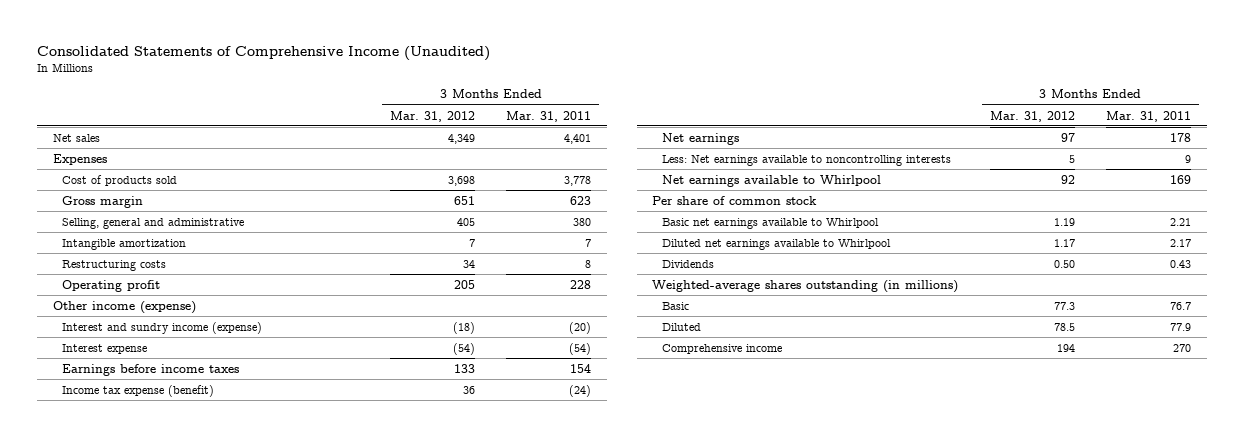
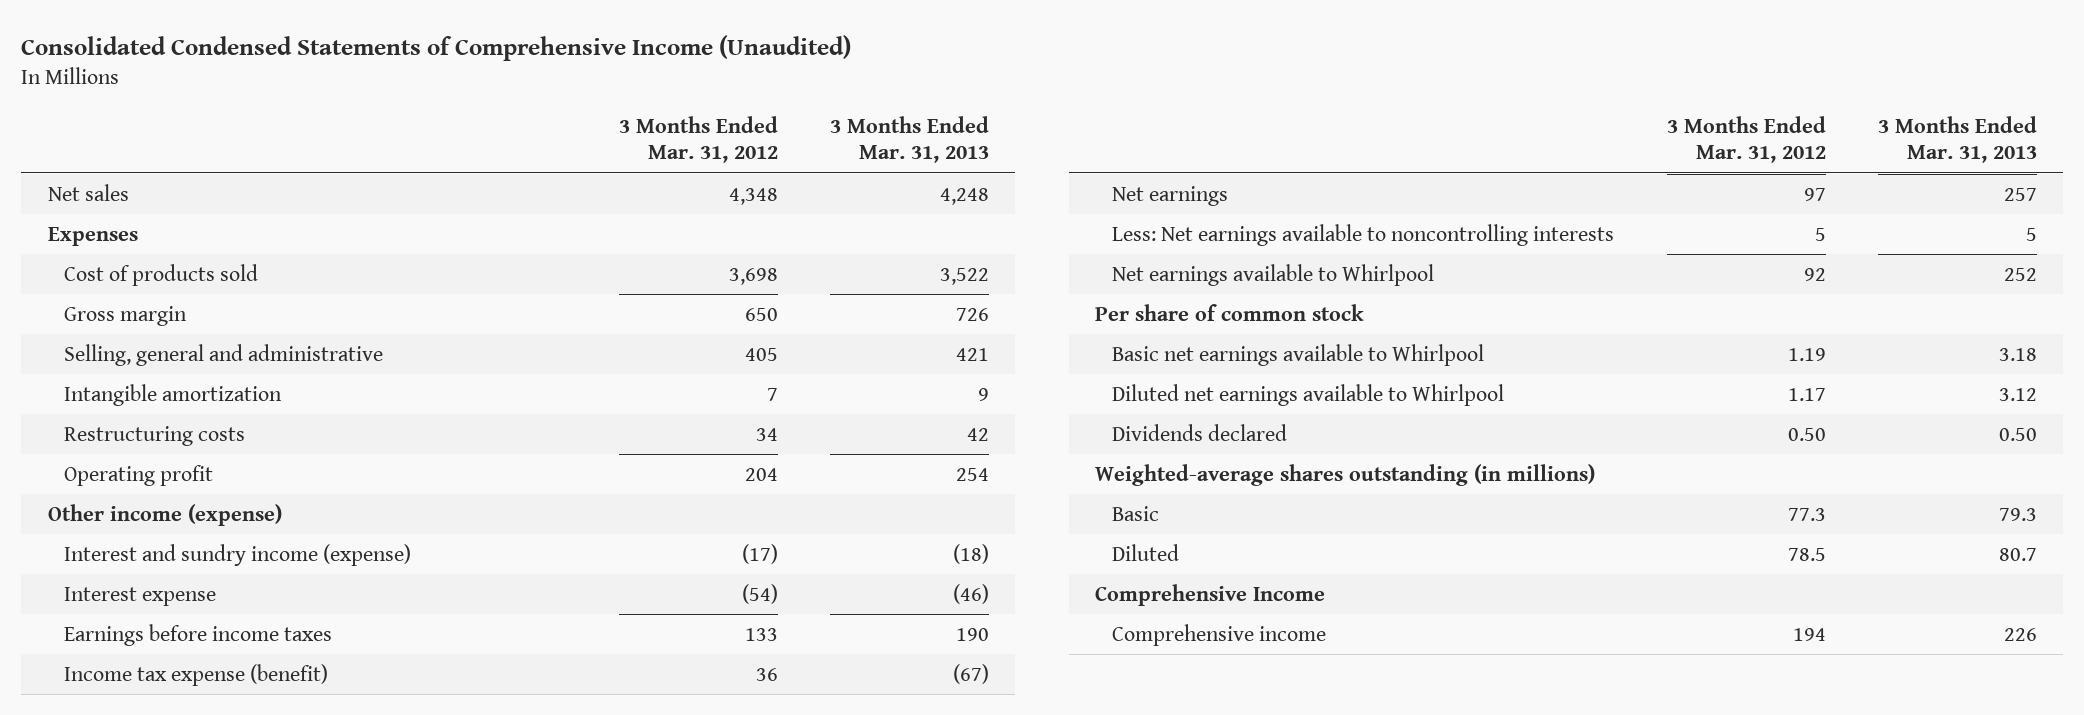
- Consolidated Statements of Comprehensive Income (Unaudited)
+ Consolidated Condensed Statements of Comprehensive Income (Unaudited)
- | 3 Months Ended Mar. 31, 2012 | 3 Months Ended Mar. 31, 2011
+ | 3 Months Ended Mar. 31, 2012 | 3 Months Ended Mar. 31, 2013
- Net sales | 4,349 | 4,401
+ Net sales | 4,348 | 4,248
- Gross margin | 651 | 623
+ Gross margin | 650 | 726
- Operating profit | 205 | 228
+ Operating profit | 204 | 254
- Interest and sundry income (expense) | (18) | (20)
+ Interest and sundry income (expense) | (17) | (18)
- Dividends | 0.50 | 0.43
+ Dividends declared | 0.50 | 0.50
+ Comprehensive Income

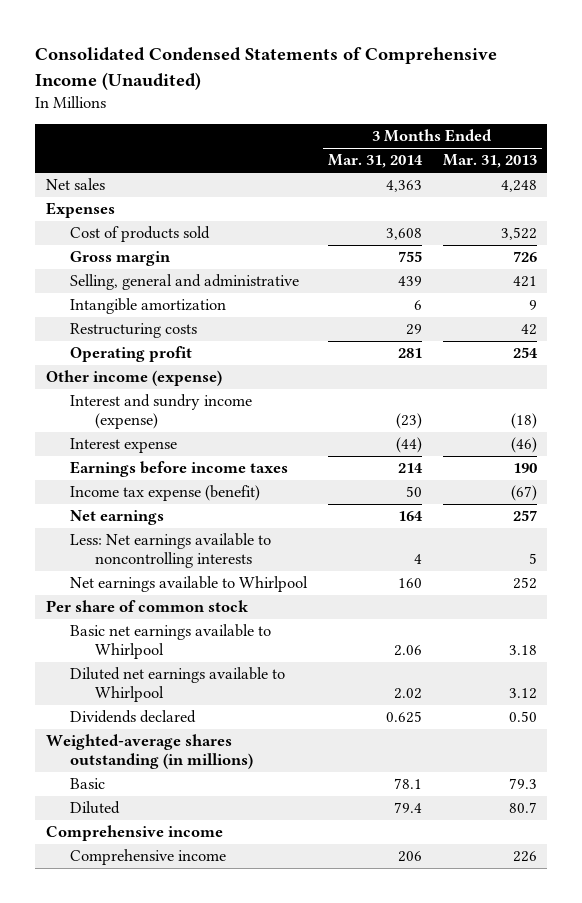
- | 3 Months Ended Mar. 31, 2012 | 3 Months Ended Mar. 31, 2013
+ | 3 Months Ended Mar. 31, 2014 | 3 Months Ended Mar. 31, 2013
- Comprehensive Income
+ Comprehensive income

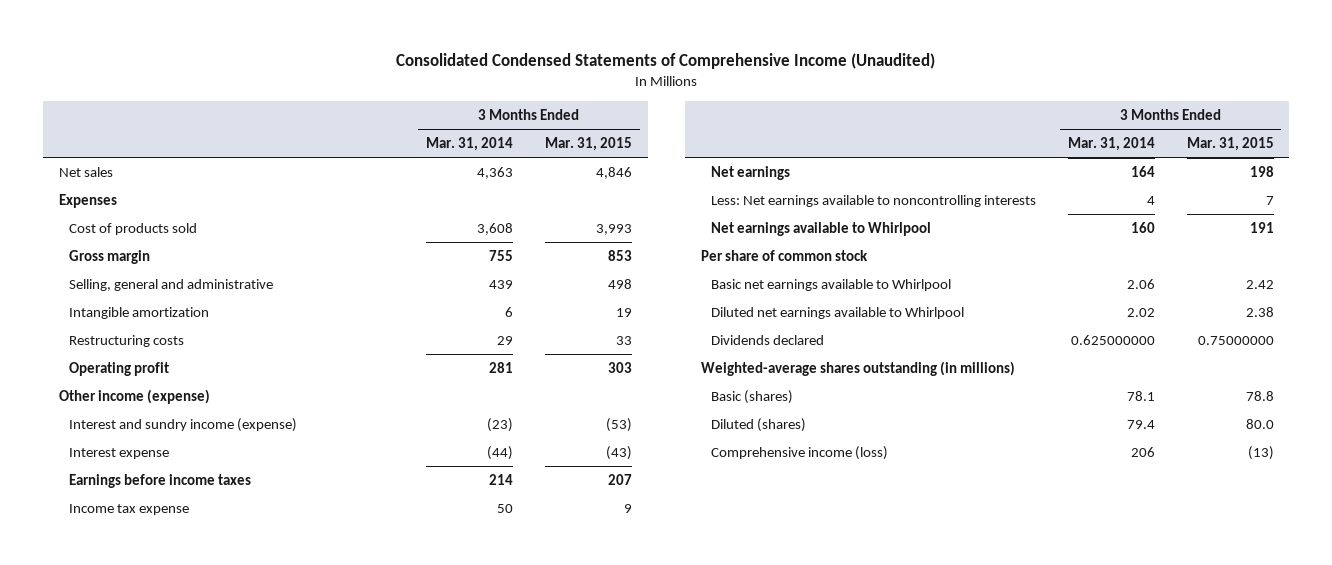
- | 3 Months Ended Mar. 31, 2014 | 3 Months Ended Mar. 31, 2013
+ | 3 Months Ended Mar. 31, 2014 | 3 Months Ended Mar. 31, 2015
- Income tax expense (benefit) | 50 | (67)
+ Income tax expense | 50 | 9
- Dividends declared | 0.625 | 0.50
+ Dividends declared | 0.625000000 | 0.75000000
- Basic | 78.1 | 79.3
- Diluted | 79.4 | 80.7
- Comprehensive income
- Comprehensive income | 206 | 226
+ Basic (shares) | 78.1 | 78.8
+ Diluted (shares) | 79.4 | 80.0
+ Comprehensive income (loss) | 206 | (13)

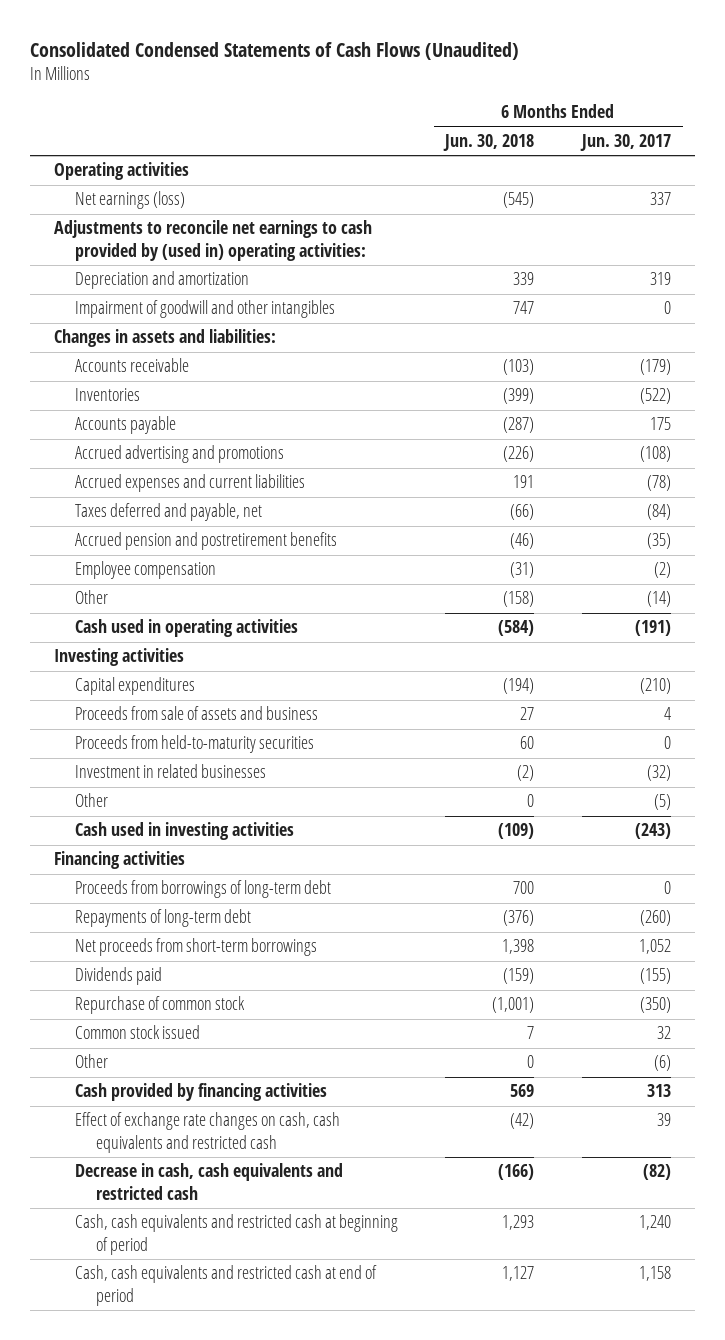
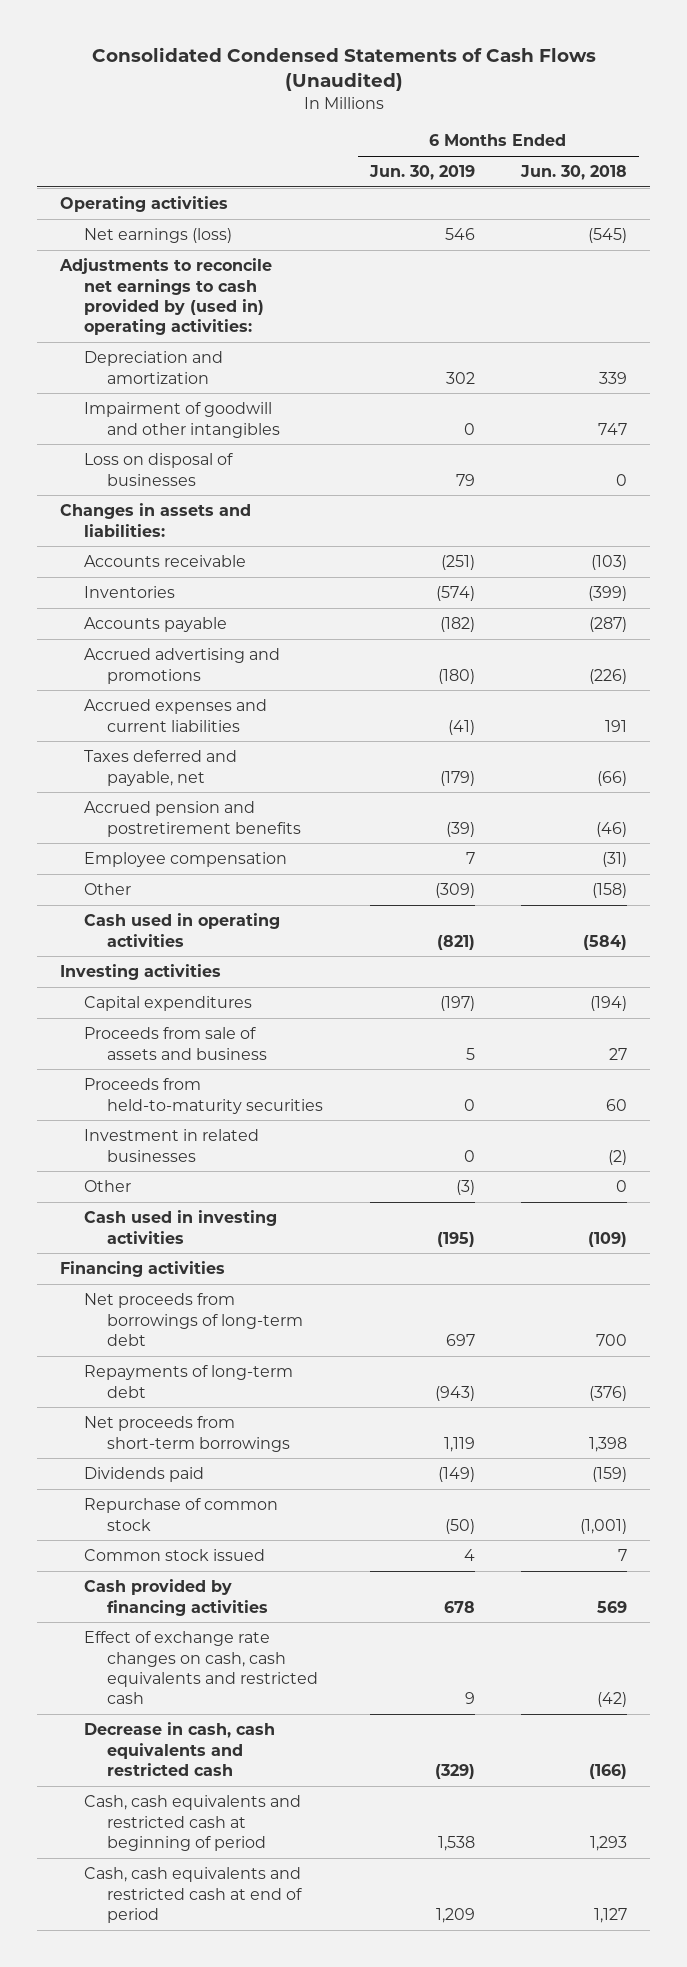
- | 6 Months Ended Jun. 30, 2018 | 6 Months Ended Jun. 30, 2017
+ | 6 Months Ended Jun. 30, 2019 | 6 Months Ended Jun. 30, 2018
+ Loss on disposal of businesses | 79 | 0
- Proceeds from borrowings of long-term debt | 700 | 0
+ Net proceeds from borrowings of long-term debt | 697 | 700
- Other | 0 | (6)

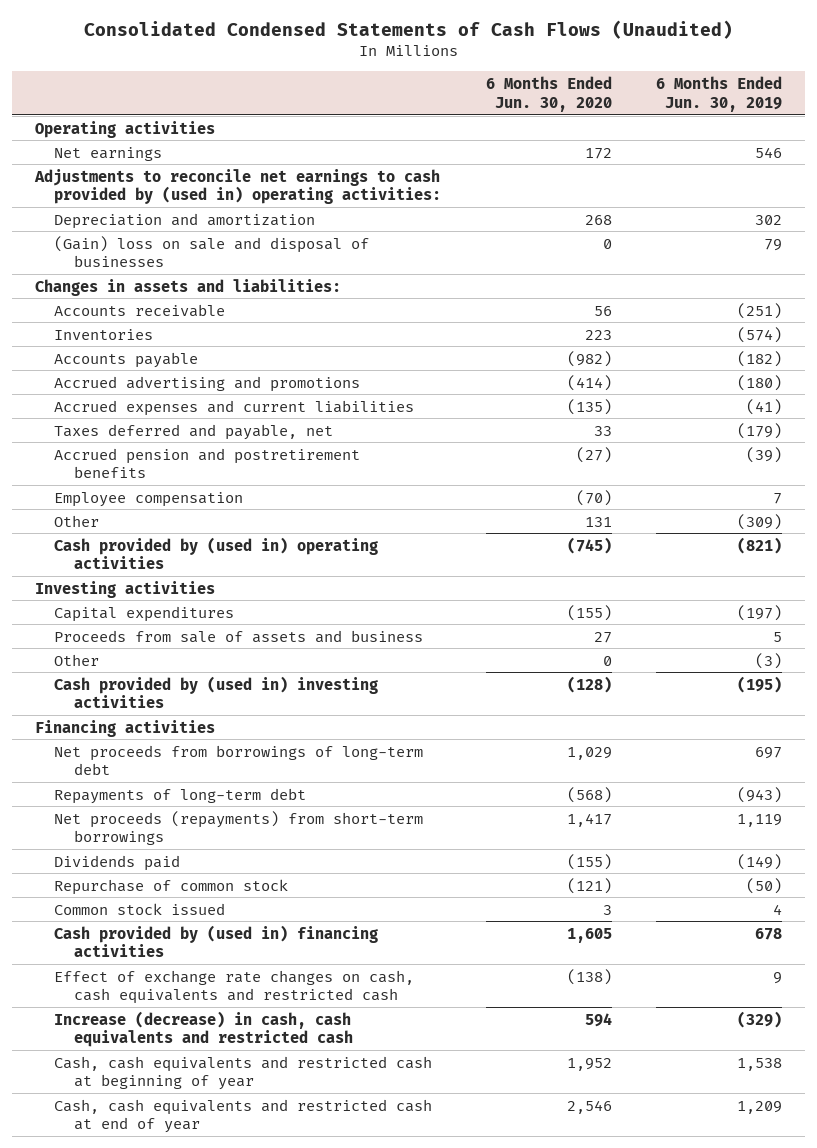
- | 6 Months Ended Jun. 30, 2019 | 6 Months Ended Jun. 30, 2018
+ | 6 Months Ended Jun. 30, 2020 | 6 Months Ended Jun. 30, 2019
- Net earnings (loss) | 546 | (545)
+ Net earnings | 172 | 546
- Impairment of goodwill and other intangibles | 0 | 747
- Loss on disposal of businesses | 79 | 0
+ (Gain) loss on sale and disposal of businesses | 0 | 79
- Cash used in operating activities | (821) | (584)
+ Cash provided by (used in) operating activities | (745) | (821)
- Proceeds from held-to-maturity securities | 0 | 60
- Investment in related businesses | 0 | (2)
- Cash used in investing activities | (195) | (109)
+ Cash provided by (used in) investing activities | (128) | (195)
- Net proceeds from short-term borrowings | 1,119 | 1,398
+ Net proceeds (repayments) from short-term borrowings | 1,417 | 1,119
- Cash provided by financing activities | 678 | 569
+ Cash provided by (used in) financing activities | 1,605 | 678
- Decrease in cash, cash equivalents and restricted cash | (329) | (166)
- Cash, cash equivalents and restricted cash at beginning of period | 1,538 | 1,293
- Cash, cash equivalents and restricted cash at end of period | 1,209 | 1,127
+ Increase (decrease) in cash, cash equivalents and restricted cash | 594 | (329)
+ Cash, cash equivalents and restricted cash at beginning of year | 1,952 | 1,538
+ Cash, cash equivalents and restricted cash at end of year | 2,546 | 1,209

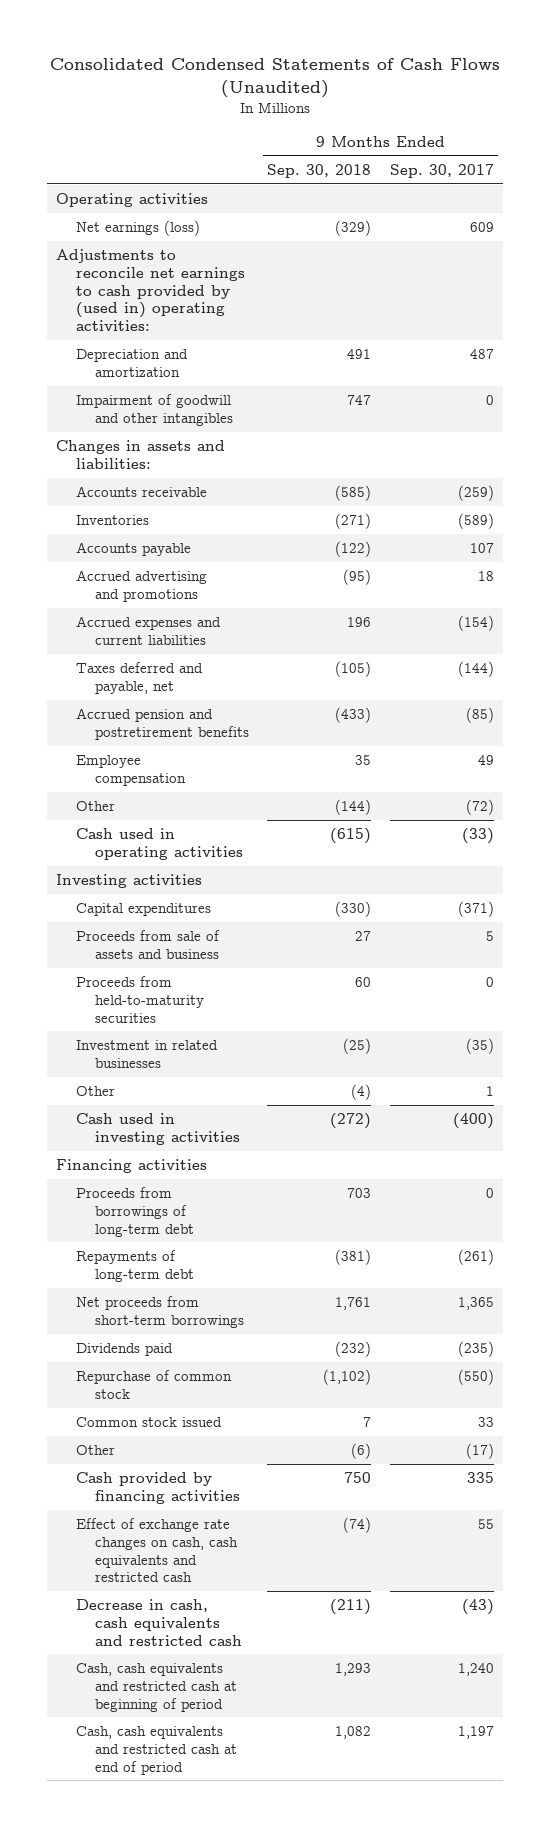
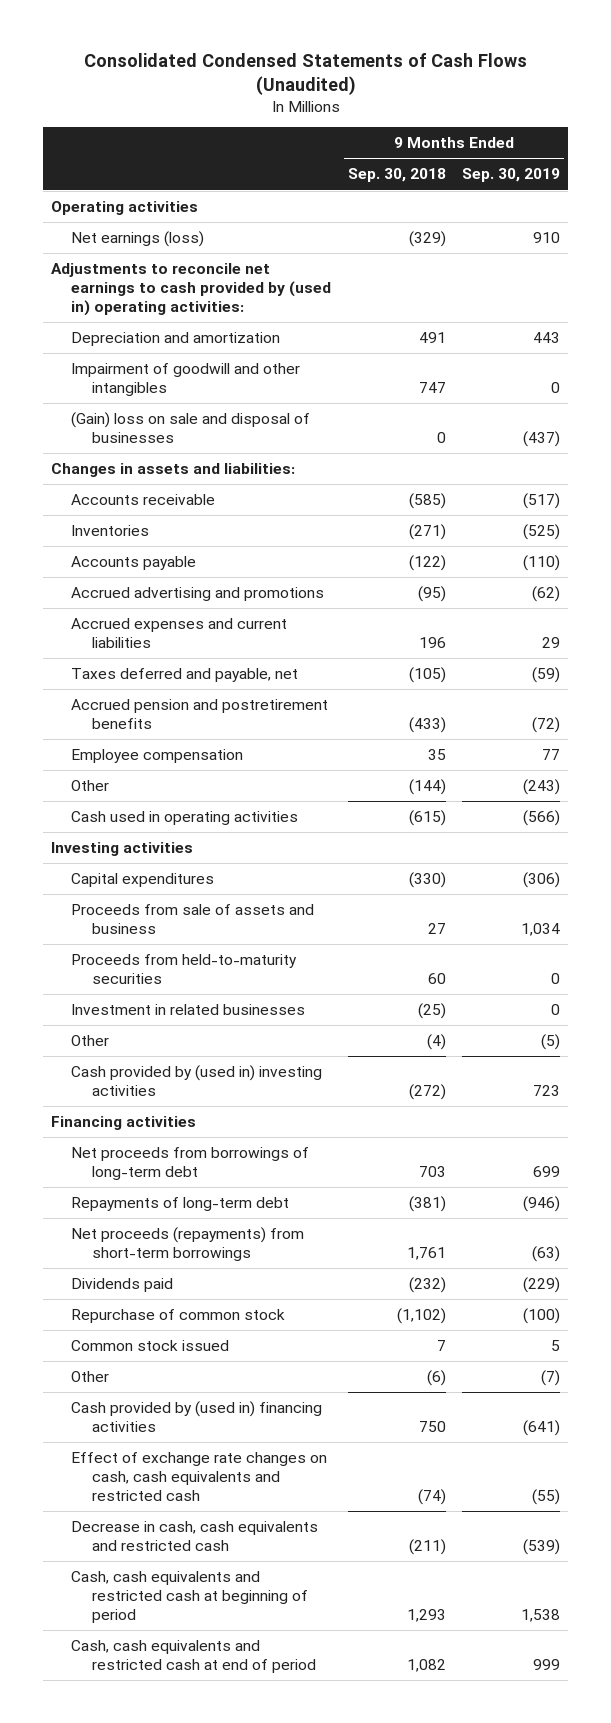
- | 9 Months Ended Sep. 30, 2018 | 9 Months Ended Sep. 30, 2017
+ | 9 Months Ended Sep. 30, 2018 | 9 Months Ended Sep. 30, 2019
+ (Gain) loss on sale and disposal of businesses | 0 | (437)
- Cash used in investing activities | (272) | (400)
+ Cash provided by (used in) investing activities | (272) | 723
- Proceeds from borrowings of long-term debt | 703 | 0
+ Net proceeds from borrowings of long-term debt | 703 | 699
- Net proceeds from short-term borrowings | 1,761 | 1,365
+ Net proceeds (repayments) from short-term borrowings | 1,761 | (63)
- Cash provided by financing activities | 750 | 335
+ Cash provided by (used in) financing activities | 750 | (641)

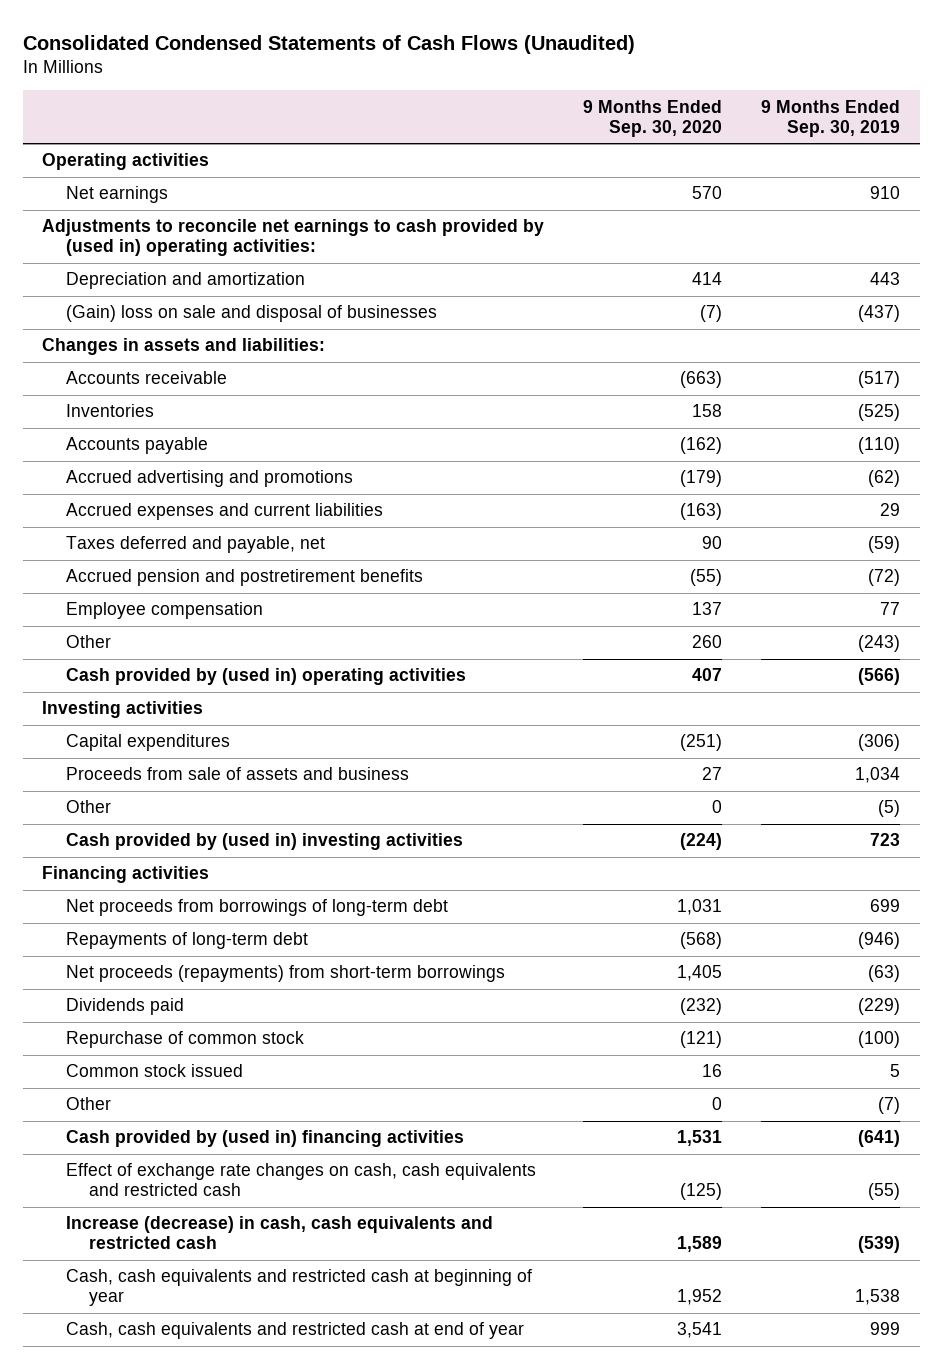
- | 9 Months Ended Sep. 30, 2018 | 9 Months Ended Sep. 30, 2019
+ | 9 Months Ended Sep. 30, 2020 | 9 Months Ended Sep. 30, 2019
- Net earnings (loss) | (329) | 910
+ Net earnings | 570 | 910
- Impairment of goodwill and other intangibles | 747 | 0
- Cash used in operating activities | (615) | (566)
+ Cash provided by (used in) operating activities | 407 | (566)
- Proceeds from held-to-maturity securities | 60 | 0
- Investment in related businesses | (25) | 0
- Decrease in cash, cash equivalents and restricted cash | (211) | (539)
- Cash, cash equivalents and restricted cash at beginning of period | 1,293 | 1,538
- Cash, cash equivalents and restricted cash at end of period | 1,082 | 999
+ Increase (decrease) in cash, cash equivalents and restricted cash | 1,589 | (539)
+ Cash, cash equivalents and restricted cash at beginning of year | 1,952 | 1,538
+ Cash, cash equivalents and restricted cash at end of year | 3,541 | 999

